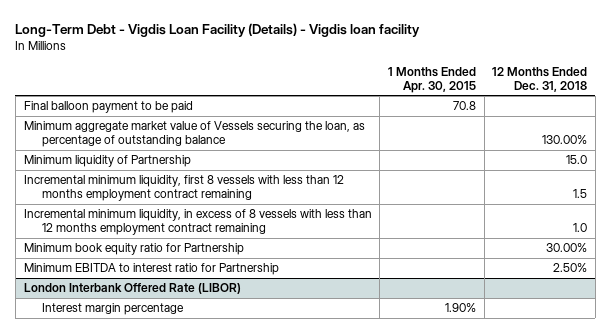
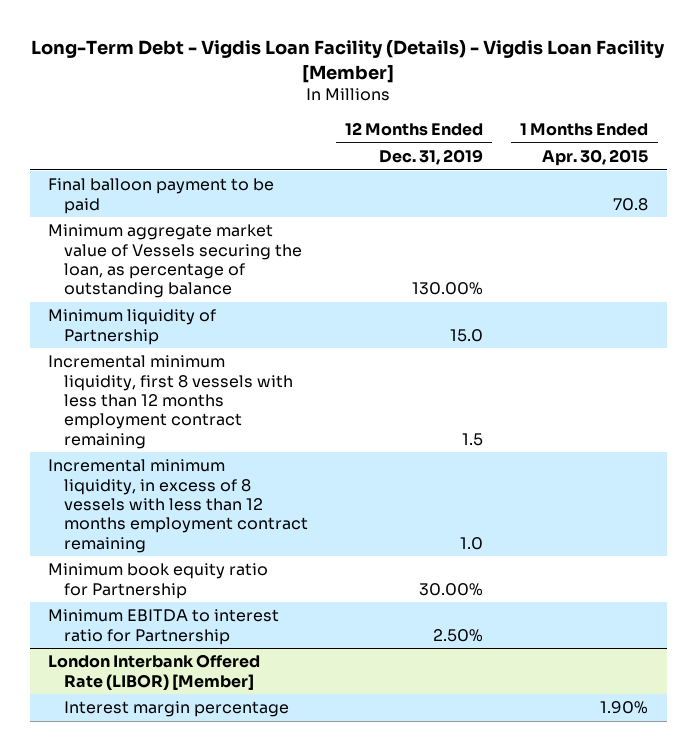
- Long-Term Debt - Vigdis Loan Facility (Details) - Vigdis loan facility
+ Long-Term Debt - Vigdis Loan Facility (Details) - Vigdis Loan Facility [Member]
- | 1 Months Ended Apr. 30, 2015 | 12 Months Ended Dec. 31, 2018
+ | 12 Months Ended Dec. 31, 2019 | 1 Months Ended Apr. 30, 2015
- London Interbank Offered Rate (LIBOR)
+ London Interbank Offered Rate (LIBOR) [Member]

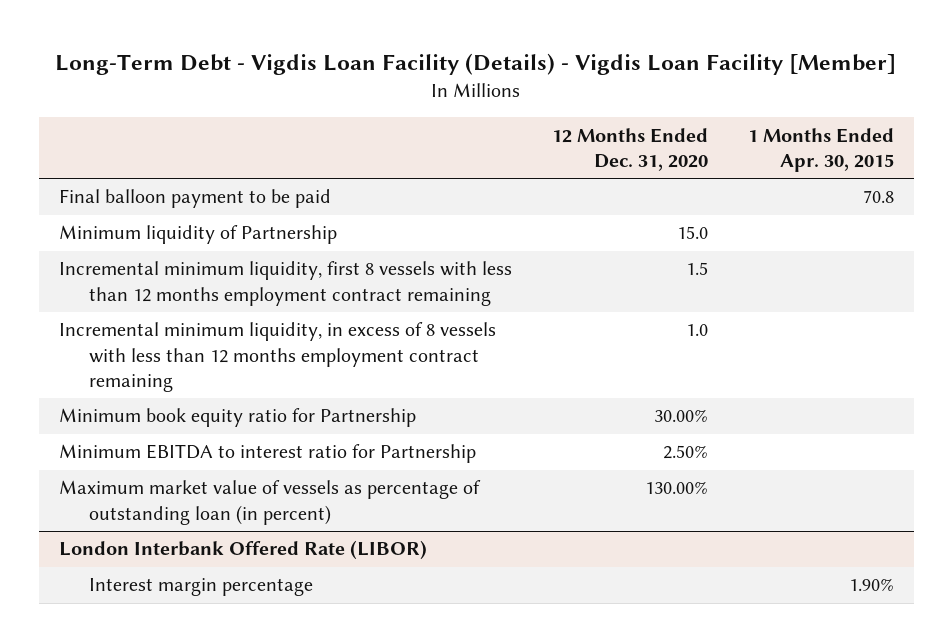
- | 12 Months Ended Dec. 31, 2019 | 1 Months Ended Apr. 30, 2015
+ | 12 Months Ended Dec. 31, 2020 | 1 Months Ended Apr. 30, 2015
- Minimum aggregate market value of Vessels securing the loan, as percentage of outstanding balance | 130.00% |
- London Interbank Offered Rate (LIBOR) [Member]
+ Maximum market value of vessels as percentage of outstanding loan (in percent) | 130.00% |
+ London Interbank Offered Rate (LIBOR)

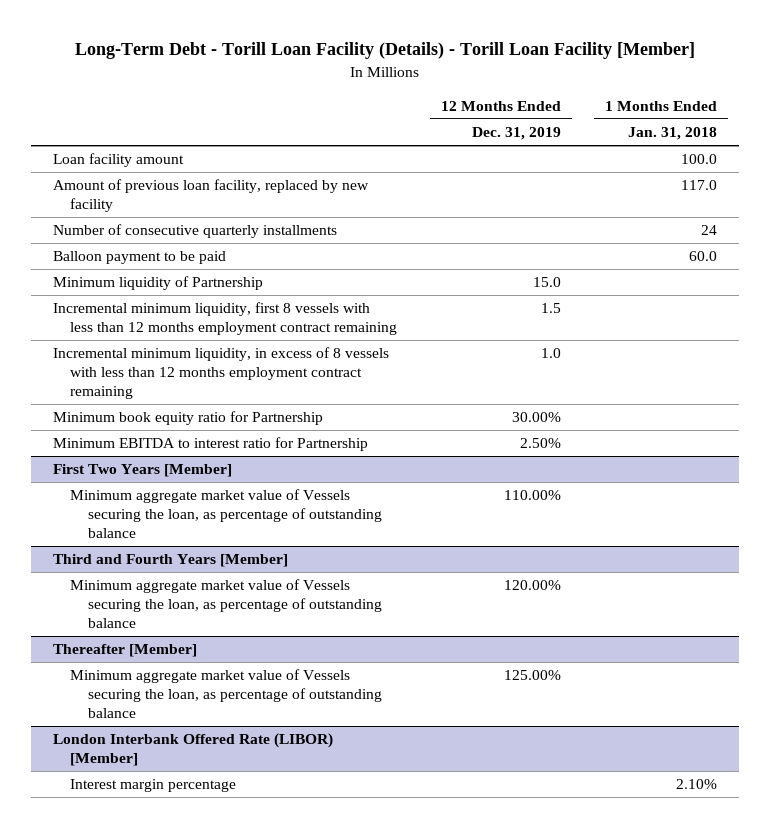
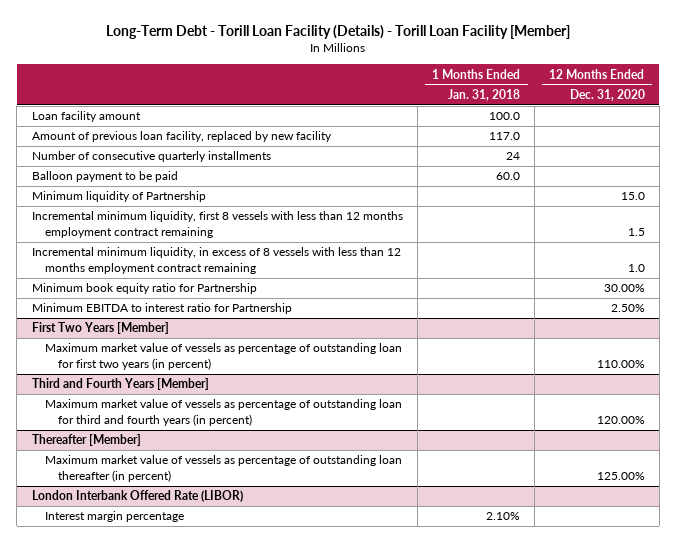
- | 12 Months Ended Dec. 31, 2019 | 1 Months Ended Jan. 31, 2018
+ | 1 Months Ended Jan. 31, 2018 | 12 Months Ended Dec. 31, 2020
@ First Two Years [Member]
- Minimum aggregate market value of Vessels securing the loan, as percentage of outstanding balance | 110.00% |
+ Maximum market value of vessels as percentage of outstanding loan for first two years (in percent) | | 110.00%
@ Third and Fourth Years [Member]
- Minimum aggregate market value of Vessels securing the loan, as percentage of outstanding balance | 120.00% |
+ Maximum market value of vessels as percentage of outstanding loan for third and fourth years (in percent) | | 120.00%
@ Thereafter [Member]
- Minimum aggregate market value of Vessels securing the loan, as percentage of outstanding balance | 125.00% |
- London Interbank Offered Rate (LIBOR) [Member]
@ Thereafter [Member]
+ Maximum market value of vessels as percentage of outstanding loan thereafter (in percent) | | 125.00%
+ London Interbank Offered Rate (LIBOR)

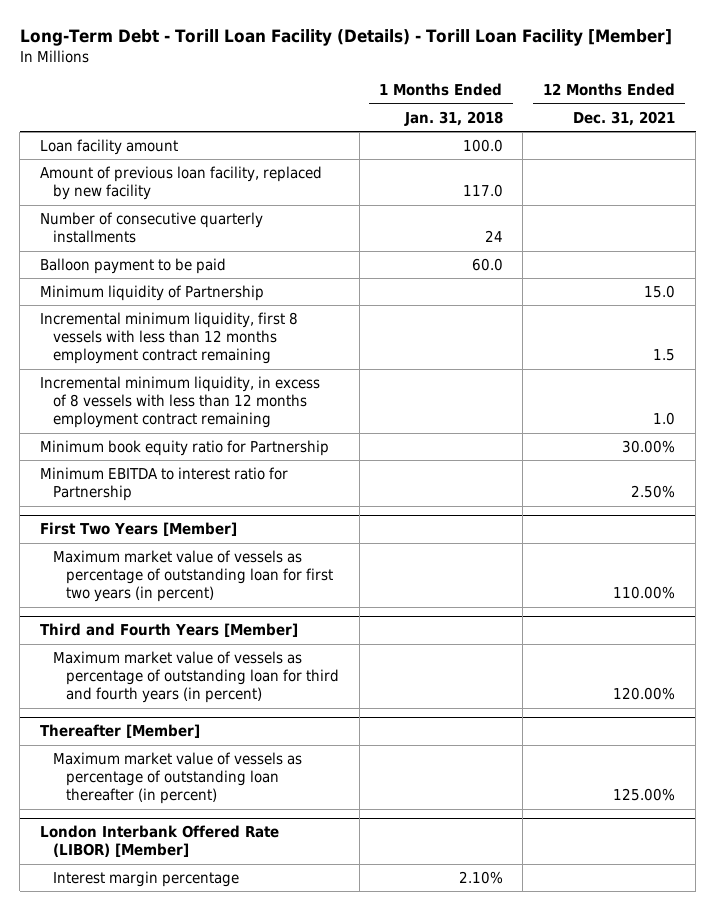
- | 1 Months Ended Jan. 31, 2018 | 12 Months Ended Dec. 31, 2020
+ | 1 Months Ended Jan. 31, 2018 | 12 Months Ended Dec. 31, 2021
- London Interbank Offered Rate (LIBOR)
+ London Interbank Offered Rate (LIBOR) [Member]

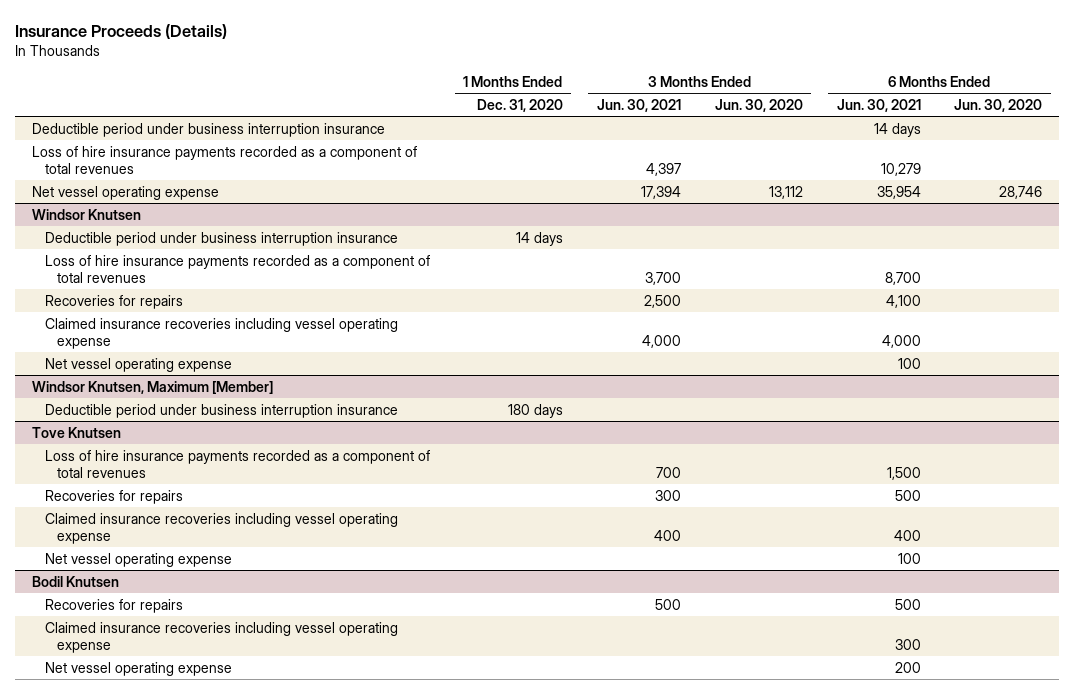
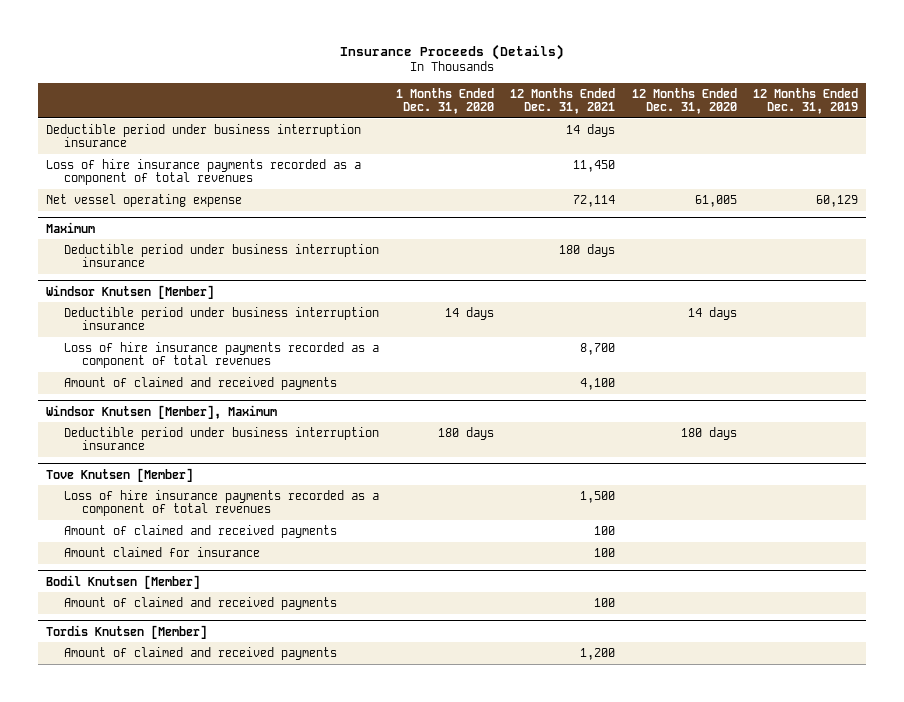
- | 1 Months Ended Dec. 31, 2020 | 3 Months Ended Jun. 30, 2021 | 3 Months Ended Jun. 30, 2020 | 6 Months Ended Jun. 30, 2021 | 6 Months Ended Jun. 30, 2020
+ | 1 Months Ended Dec. 31, 2020 | 12 Months Ended Dec. 31, 2021 | 12 Months Ended Dec. 31, 2020 | 12 Months Ended Dec. 31, 2019
- Windsor Knutsen
+ Maximum
+ Deductible period under business interruption insurance | | 180 days | |
+ Windsor Knutsen [Member]
- Recoveries for repairs | | 2,500 | | 4,100 |
- Claimed insurance recoveries including vessel operating expense | | 4,000 | | 4,000 |
- Net vessel operating expense | | | | 100 |
- Windsor Knutsen, Maximum [Member]
+ Amount of claimed and received payments | | 4,100 | |
+ Windsor Knutsen [Member], Maximum
- Tove Knutsen
+ Tove Knutsen [Member]
- Recoveries for repairs | | 300 | | 500 |
- Claimed insurance recoveries including vessel operating expense | | 400 | | 400 |
- Net vessel operating expense | | | | 100 |
- Bodil Knutsen
- Recoveries for repairs | | 500 | | 500 |
- Claimed insurance recoveries including vessel operating expense | | | | 300 |
- Net vessel operating expense | | | | 200 |
+ Amount of claimed and received payments | | 100 | |
+ Amount claimed for insurance | | 100 | |
+ Bodil Knutsen [Member]
+ Amount of claimed and received payments | | 100 | |
+ Tordis Knutsen [Member]
+ Amount of claimed and received payments | | 1,200 | |

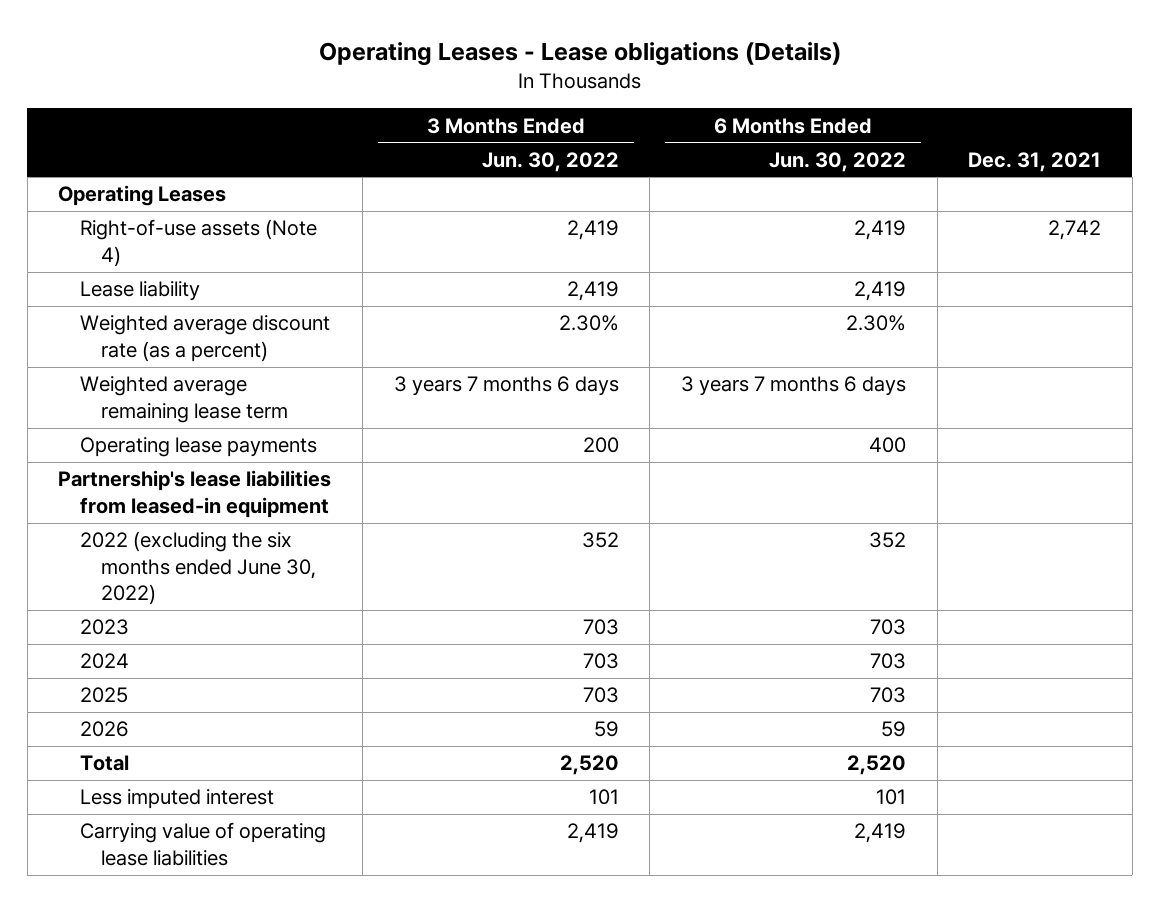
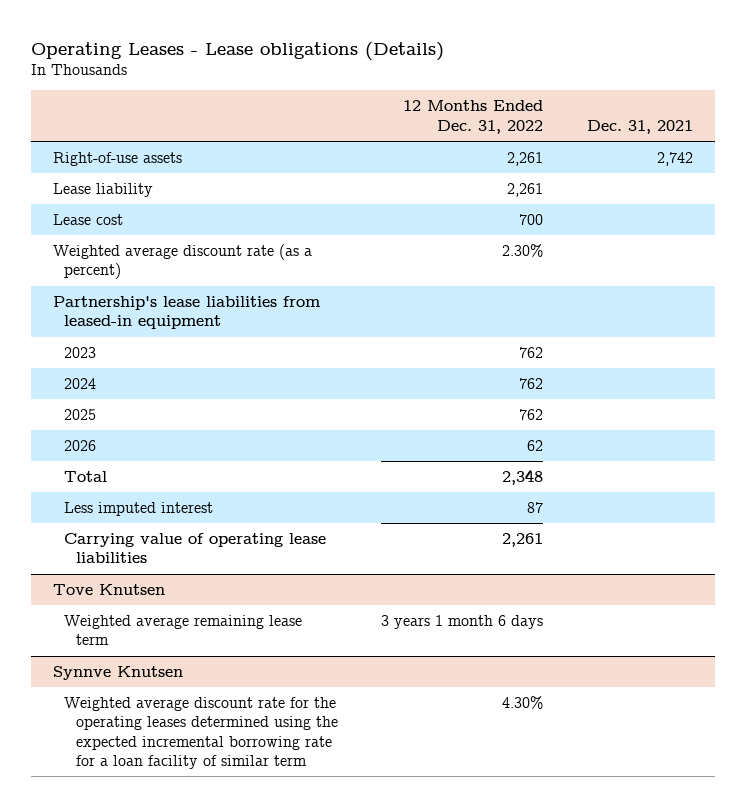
- | 3 Months Ended Jun. 30, 2022 | 6 Months Ended Jun. 30, 2022 | Dec. 31, 2021
+ | 12 Months Ended Dec. 31, 2022 | Dec. 31, 2021
- Operating Leases
- Right-of-use assets (Note 4) | 2,419 | 2,419 | 2,742
+ Right-of-use assets | 2,261 | 2,742
+ Lease cost | 700 |
- Weighted average remaining lease term | 3 years 7 months 6 days | 3 years 7 months 6 days |
- Operating lease payments | 200 | 400 |
- 2022 (excluding the six months ended June 30, 2022) | 352 | 352 |
+ Tove Knutsen
+ Weighted average remaining lease term | 3 years 1 month 6 days |
+ Synnve Knutsen
+ Weighted average discount rate for the operating leases determined using the expected incremental borrowing rate for a loan facility of similar term | 4.30% |

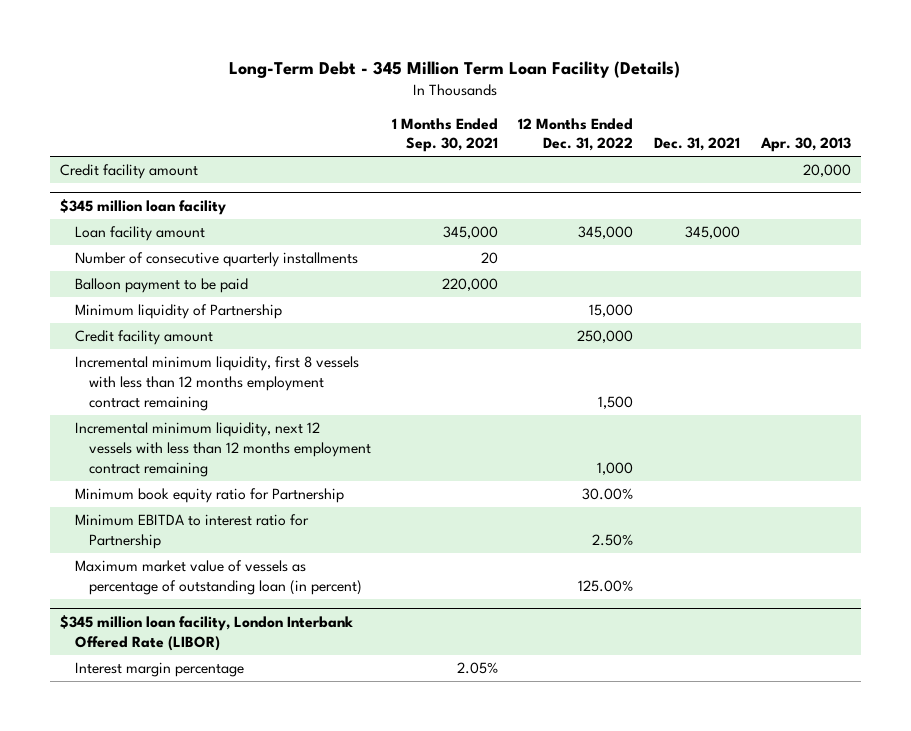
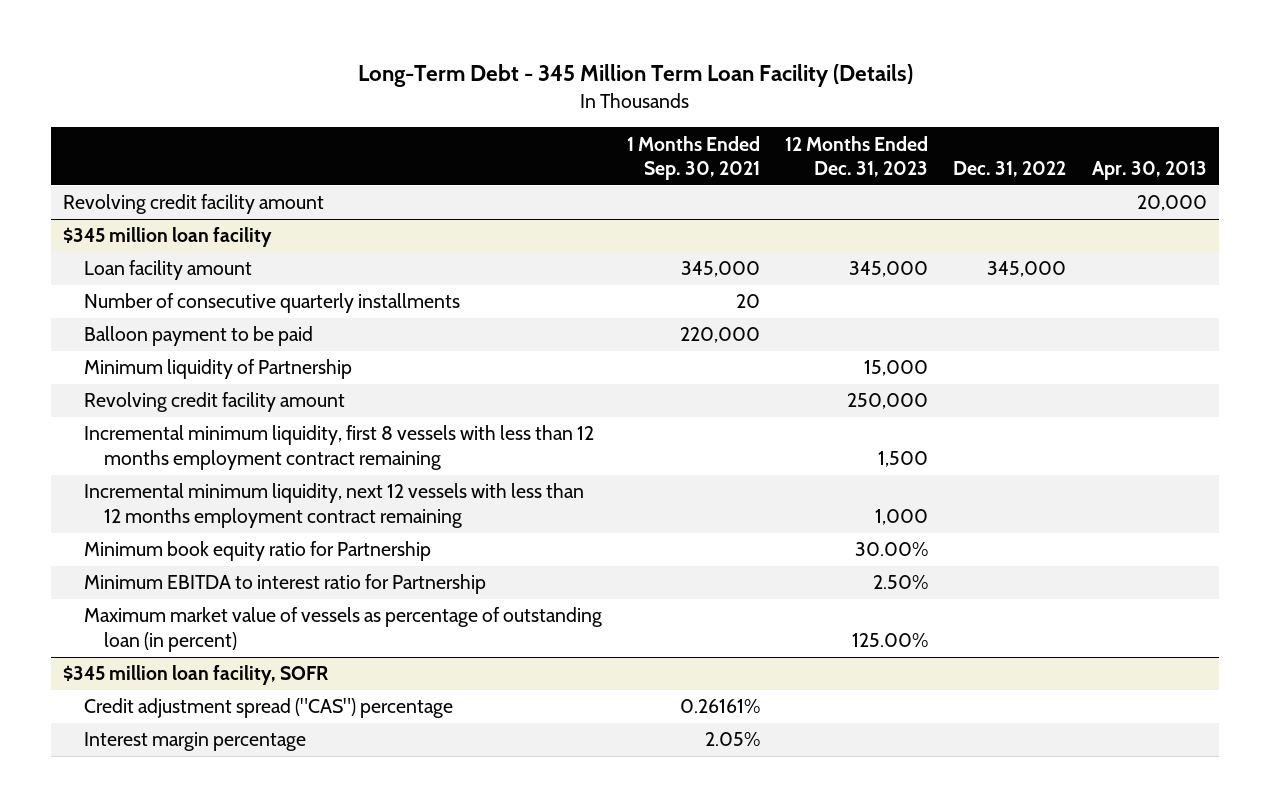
- | 1 Months Ended Sep. 30, 2021 | 12 Months Ended Dec. 31, 2022 | Dec. 31, 2021 | Apr. 30, 2013
+ | 1 Months Ended Sep. 30, 2021 | 12 Months Ended Dec. 31, 2023 | Dec. 31, 2022 | Apr. 30, 2013
- Credit facility amount | | | | 20,000
+ Revolving credit facility amount | | | | 20,000
@ $345 million loan facility
- Credit facility amount | | 250,000 | |
+ Revolving credit facility amount | | 250,000 | |
- $345 million loan facility, London Interbank Offered Rate (LIBOR)
+ $345 million loan facility, SOFR
+ Credit adjustment spread ("CAS") percentage | 0.26161% | | |

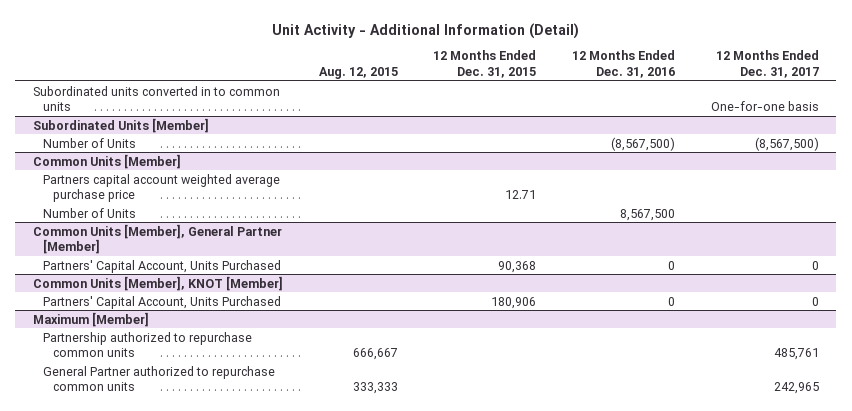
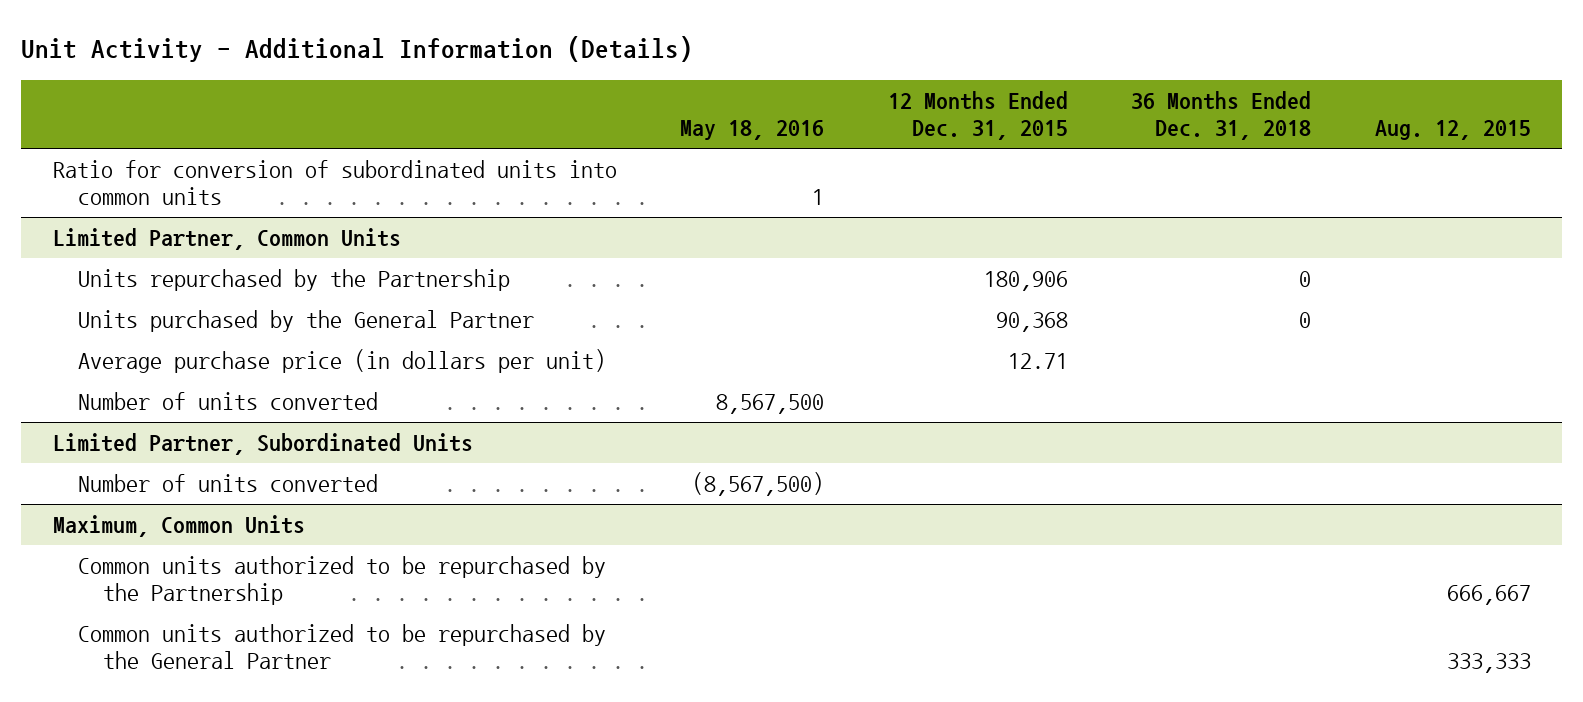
- Unit Activity - Additional Information (Detail)
+ Unit Activity - Additional Information (Details)
- | Aug. 12, 2015 | 12 Months Ended Dec. 31, 2015 | 12 Months Ended Dec. 31, 2016 | 12 Months Ended Dec. 31, 2017
+ | May 18, 2016 | 12 Months Ended Dec. 31, 2015 | 36 Months Ended Dec. 31, 2018 | Aug. 12, 2015
- Subordinated units converted in to common units | | | | One-for-one basis
- Subordinated Units [Member]
- Number of Units | | | (8,567,500) | (8,567,500)
- Common Units [Member]
- Partners capital account weighted average purchase price | | 12.71 | |
- Number of Units | | | 8,567,500 |
- Common Units [Member], General Partner [Member]
- Partners' Capital Account, Units Purchased | | 90,368 | 0 | 0
- Common Units [Member], KNOT [Member]
- Partners' Capital Account, Units Purchased | | 180,906 | 0 | 0
- Maximum [Member]
- Partnership authorized to repurchase common units | 666,667 | | | 485,761
- General Partner authorized to repurchase common units | 333,333 | | | 242,965
+ Ratio for conversion of subordinated units into common units | 1 | | |
+ Limited Partner, Common Units
+ Units repurchased by the Partnership | | 180,906 | 0 |
+ Units purchased by the General Partner | | 90,368 | 0 |
+ Average purchase price (in dollars per unit) | | 12.71 | |
+ Number of units converted | 8,567,500 | | |
+ Limited Partner, Subordinated Units
+ Number of units converted | (8,567,500) | | |
+ Maximum, Common Units
+ Common units authorized to be repurchased by the Partnership | | | | 666,667
+ Common units authorized to be repurchased by the General Partner | | | | 333,333

